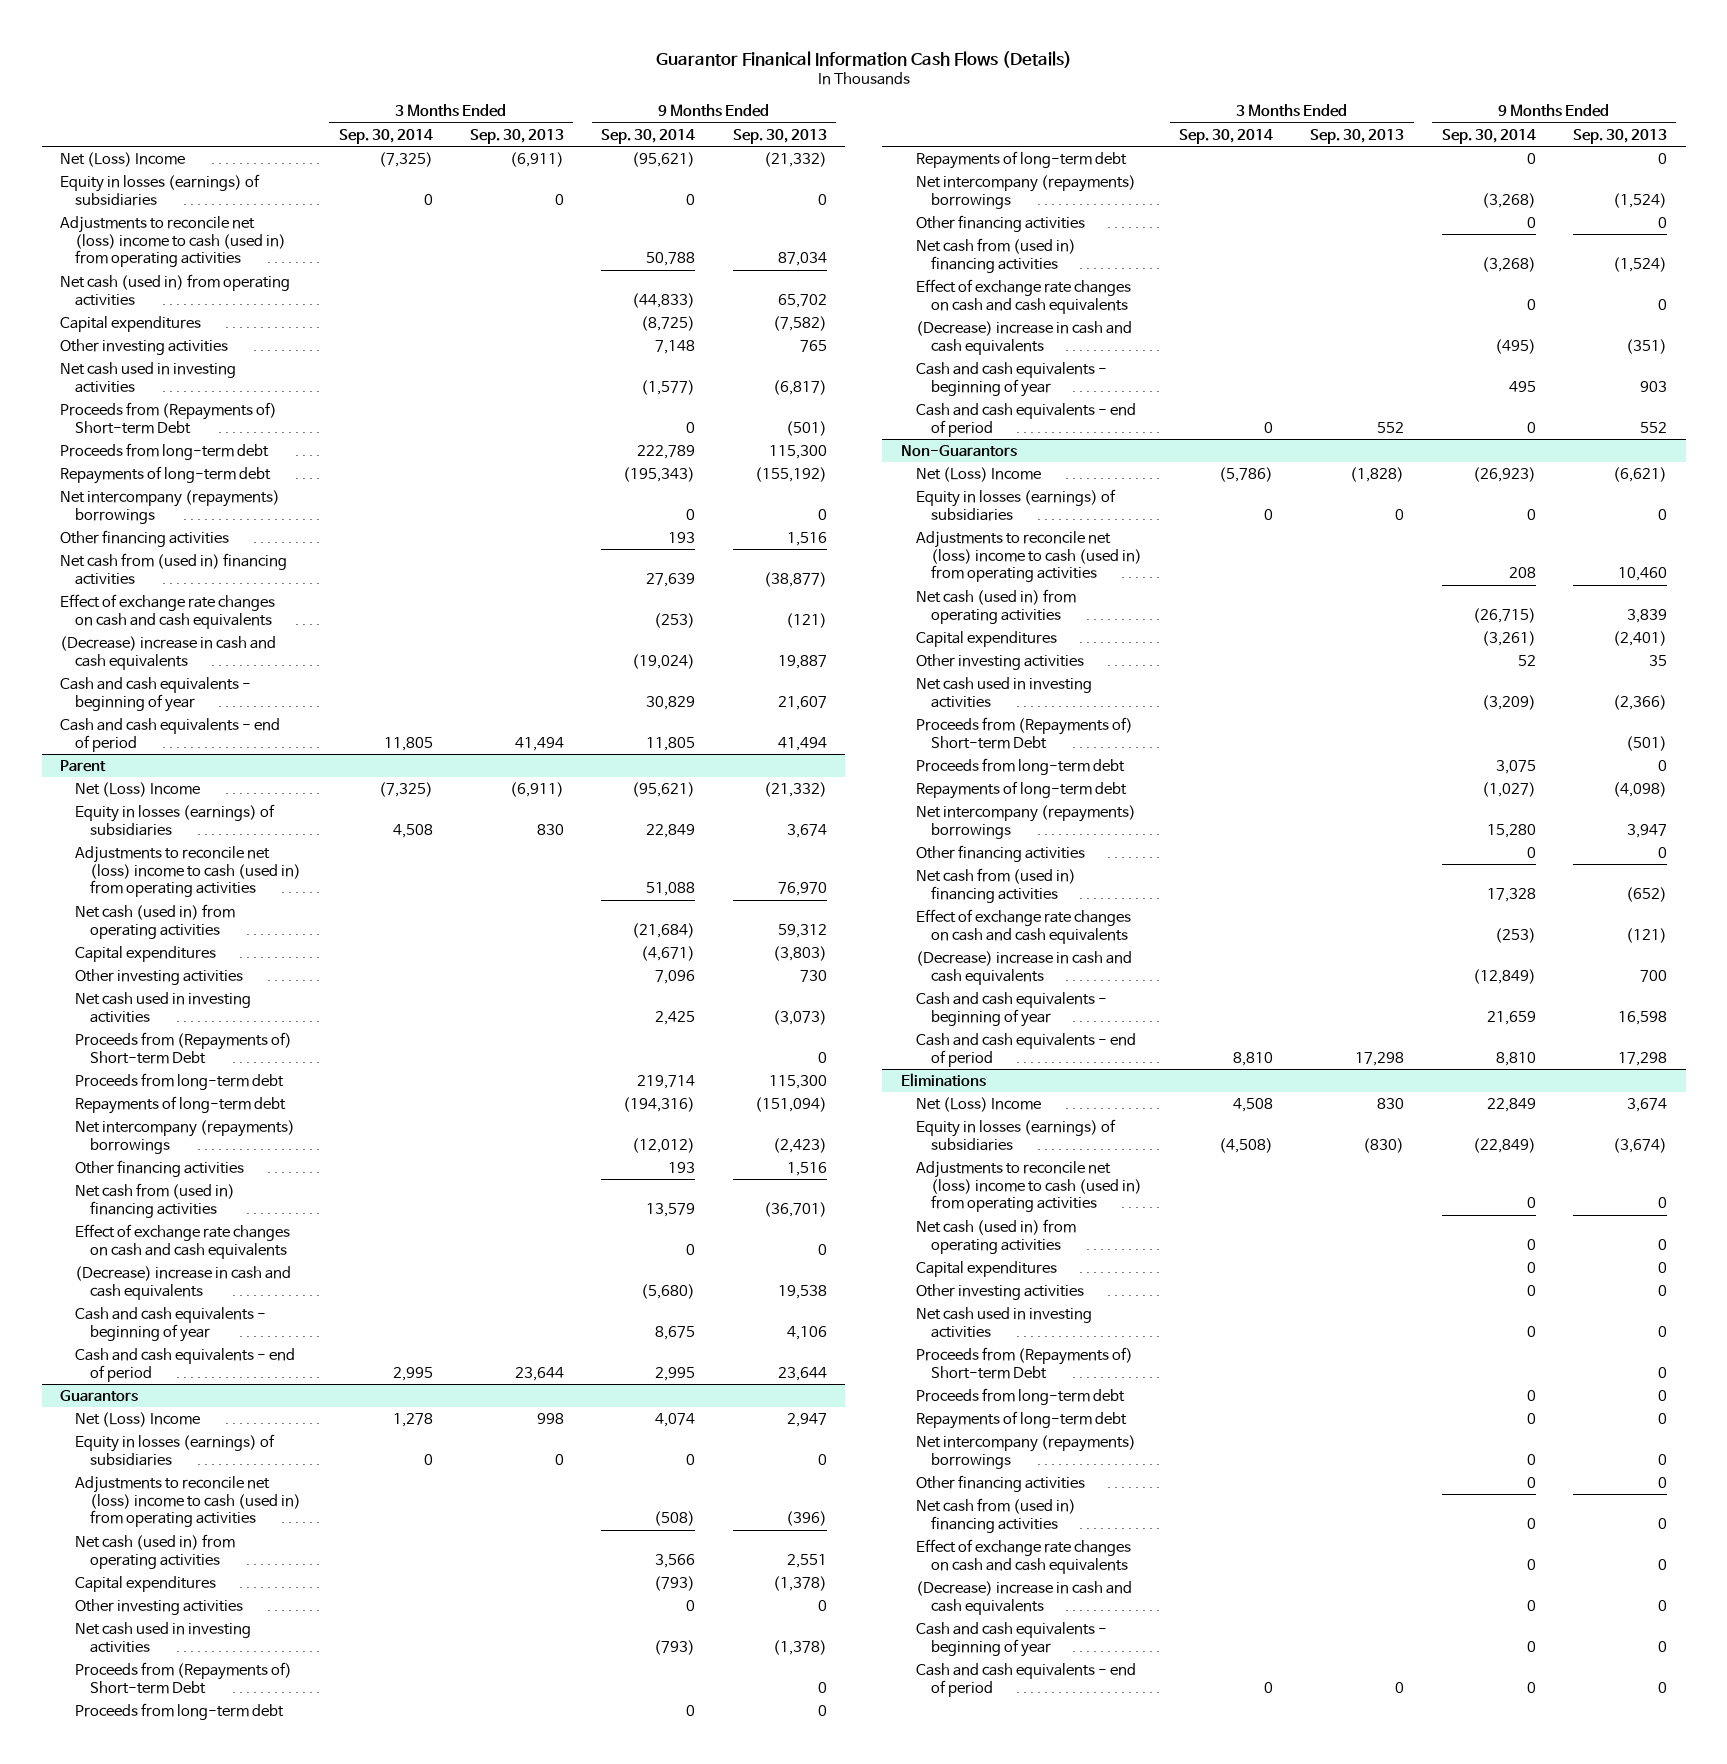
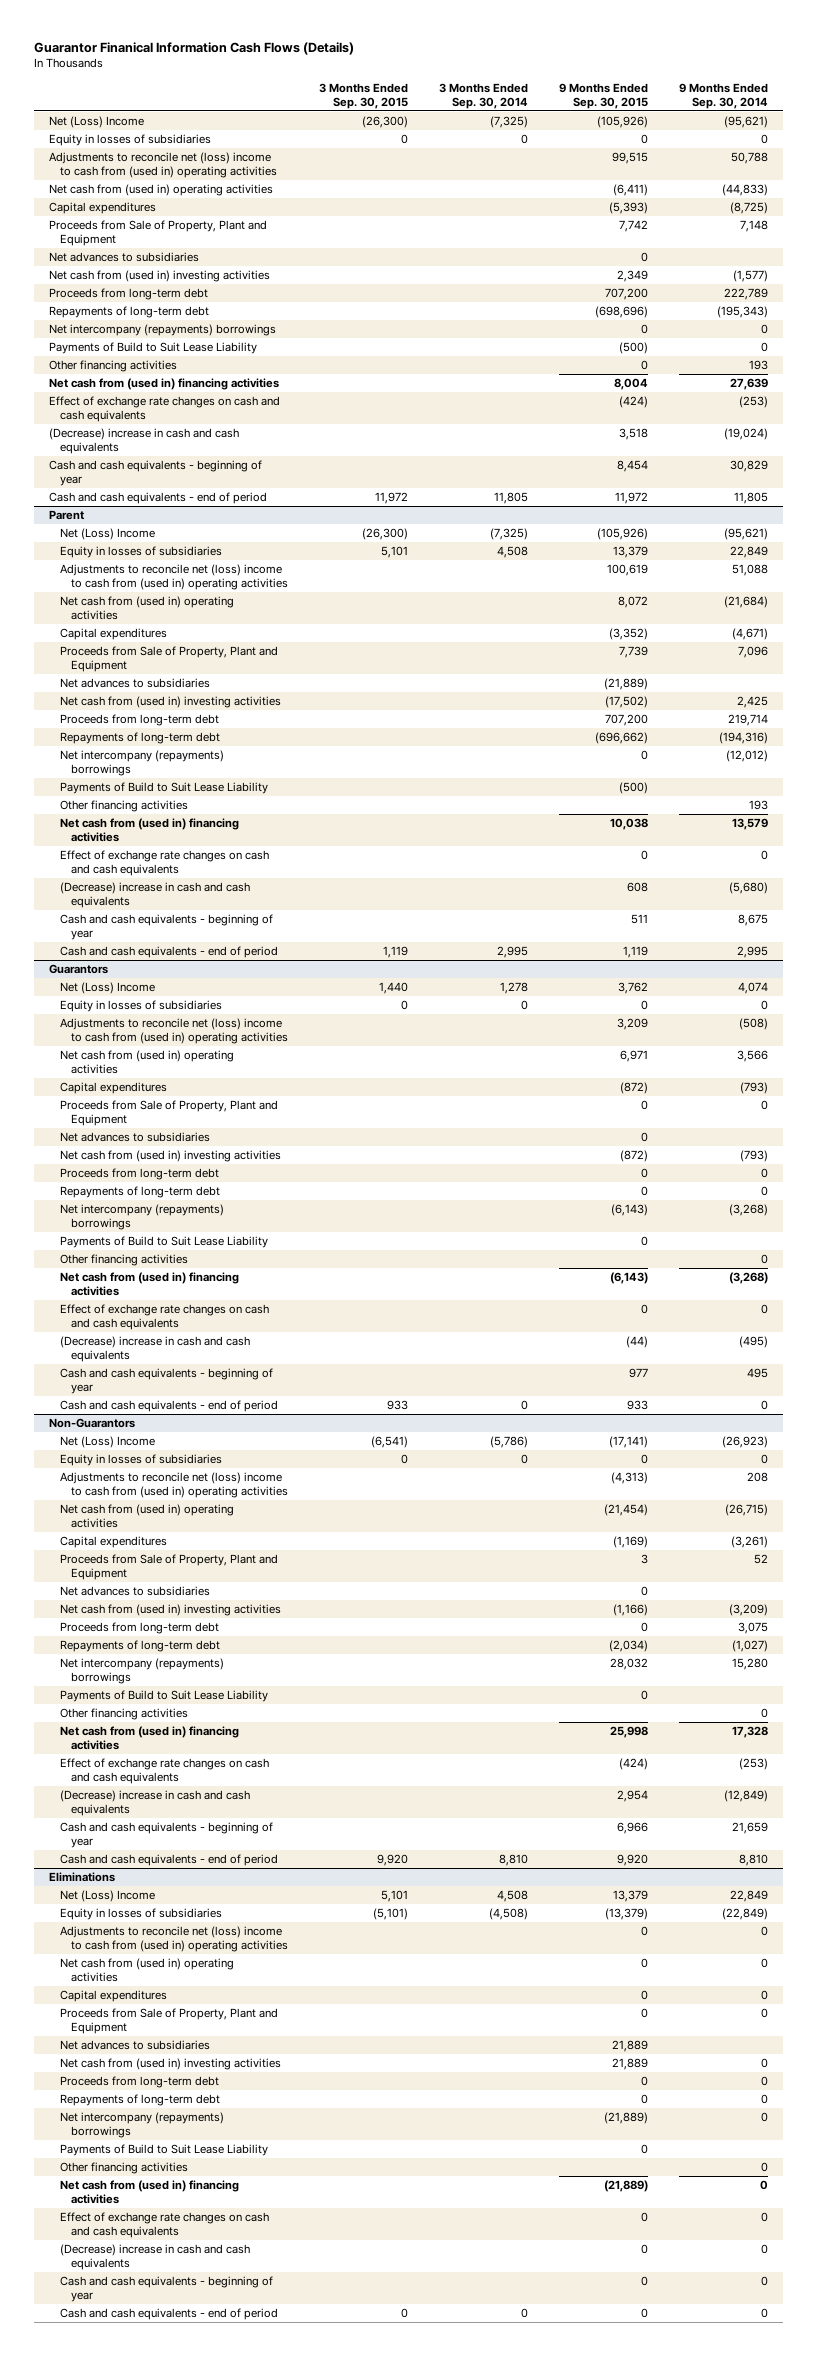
- | 3 Months Ended Sep. 30, 2014 | 3 Months Ended Sep. 30, 2013 | 9 Months Ended Sep. 30, 2014 | 9 Months Ended Sep. 30, 2013
+ | 3 Months Ended Sep. 30, 2015 | 3 Months Ended Sep. 30, 2014 | 9 Months Ended Sep. 30, 2015 | 9 Months Ended Sep. 30, 2014
- Equity in losses (earnings) of subsidiaries | 0 | 0 | 0 | 0
- Adjustments to reconcile net (loss) income to cash (used in) from operating activities | | | 50,788 | 87,034
- Net cash (used in) from operating activities | | | (44,833) | 65,702
+ Equity in losses of subsidiaries | 0 | 0 | 0 | 0
+ Adjustments to reconcile net (loss) income to cash from (used in) operating activities | | | 99,515 | 50,788
+ Net cash from (used in) operating activities | | | (6,411) | (44,833)
- Other investing activities | | | 7,148 | 765
- Net cash used in investing activities | | | (1,577) | (6,817)
- Proceeds from (Repayments of) Short-term Debt | | | 0 | (501)
+ Proceeds from Sale of Property, Plant and Equipment | | | 7,742 | 7,148
+ Net advances to subsidiaries | | | 0 |
+ Net cash from (used in) investing activities | | | 2,349 | (1,577)
+ Payments of Build to Suit Lease Liability | | | (500) | 0
@ Parent
- Equity in losses (earnings) of subsidiaries | 4,508 | 830 | 22,849 | 3,674
- Adjustments to reconcile net (loss) income to cash (used in) from operating activities | | | 51,088 | 76,970
- Net cash (used in) from operating activities | | | (21,684) | 59,312
+ Equity in losses of subsidiaries | 5,101 | 4,508 | 13,379 | 22,849
+ Adjustments to reconcile net (loss) income to cash from (used in) operating activities | | | 100,619 | 51,088
+ Net cash from (used in) operating activities | | | 8,072 | (21,684)
- Other investing activities | | | 7,096 | 730
- Net cash used in investing activities | | | 2,425 | (3,073)
- Proceeds from (Repayments of) Short-term Debt | | | | 0
+ Proceeds from Sale of Property, Plant and Equipment | | | 7,739 | 7,096
+ Net advances to subsidiaries | | | (21,889) |
+ Net cash from (used in) investing activities | | | (17,502) | 2,425
+ Payments of Build to Suit Lease Liability | | | (500) |
@ Guarantors
- Equity in losses (earnings) of subsidiaries | 0 | 0 | 0 | 0
- Adjustments to reconcile net (loss) income to cash (used in) from operating activities | | | (508) | (396)
- Net cash (used in) from operating activities | | | 3,566 | 2,551
+ Equity in losses of subsidiaries | 0 | 0 | 0 | 0
+ Adjustments to reconcile net (loss) income to cash from (used in) operating activities | | | 3,209 | (508)
+ Net cash from (used in) operating activities | | | 6,971 | 3,566
- Other investing activities | | | 0 | 0
- Net cash used in investing activities | | | (793) | (1,378)
- Proceeds from (Repayments of) Short-term Debt | | | | 0
+ Proceeds from Sale of Property, Plant and Equipment | | | 0 | 0
+ Net advances to subsidiaries | | | 0 |
+ Net cash from (used in) investing activities | | | (872) | (793)
+ Payments of Build to Suit Lease Liability | | | 0 |
@ Non-Guarantors
- Equity in losses (earnings) of subsidiaries | 0 | 0 | 0 | 0
- Adjustments to reconcile net (loss) income to cash (used in) from operating activities | | | 208 | 10,460
- Net cash (used in) from operating activities | | | (26,715) | 3,839
+ Equity in losses of subsidiaries | 0 | 0 | 0 | 0
+ Adjustments to reconcile net (loss) income to cash from (used in) operating activities | | | (4,313) | 208
+ Net cash from (used in) operating activities | | | (21,454) | (26,715)
- Other investing activities | | | 52 | 35
- Net cash used in investing activities | | | (3,209) | (2,366)
- Proceeds from (Repayments of) Short-term Debt | | | | (501)
+ Proceeds from Sale of Property, Plant and Equipment | | | 3 | 52
+ Net advances to subsidiaries | | | 0 |
+ Net cash from (used in) investing activities | | | (1,166) | (3,209)
+ Payments of Build to Suit Lease Liability | | | 0 |
@ Eliminations
- Equity in losses (earnings) of subsidiaries | (4,508) | (830) | (22,849) | (3,674)
- Adjustments to reconcile net (loss) income to cash (used in) from operating activities | | | 0 | 0
- Net cash (used in) from operating activities | | | 0 | 0
+ Equity in losses of subsidiaries | (5,101) | (4,508) | (13,379) | (22,849)
+ Adjustments to reconcile net (loss) income to cash from (used in) operating activities | | | 0 | 0
+ Net cash from (used in) operating activities | | | 0 | 0
- Other investing activities | | | 0 | 0
- Net cash used in investing activities | | | 0 | 0
- Proceeds from (Repayments of) Short-term Debt | | | | 0
+ Proceeds from Sale of Property, Plant and Equipment | | | 0 | 0
+ Net advances to subsidiaries | | | 21,889 |
+ Net cash from (used in) investing activities | | | 21,889 | 0
+ Payments of Build to Suit Lease Liability | | | 0 |

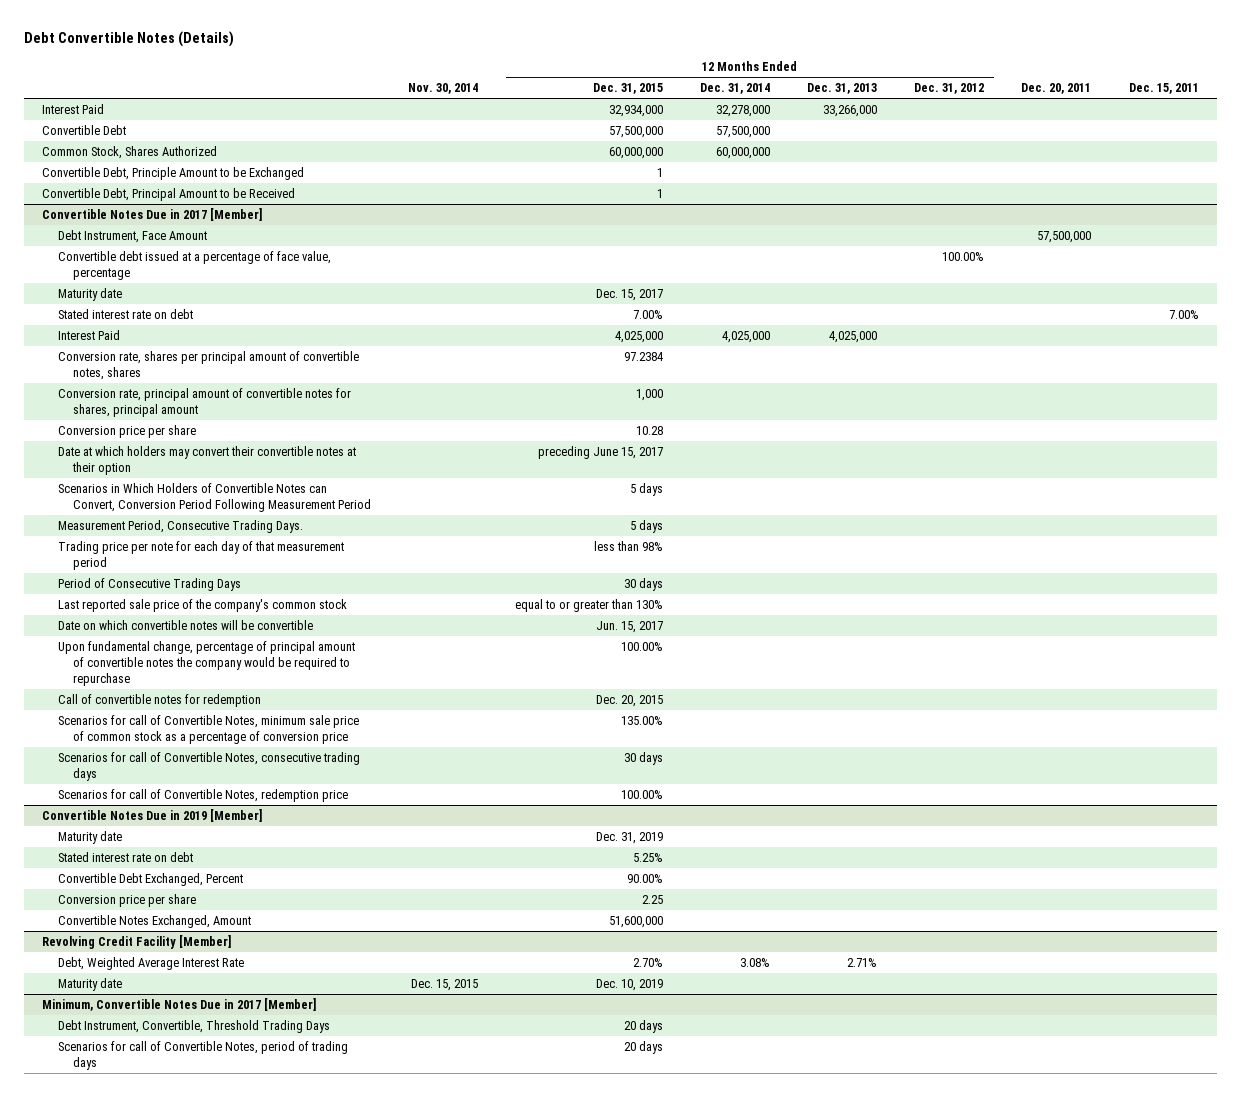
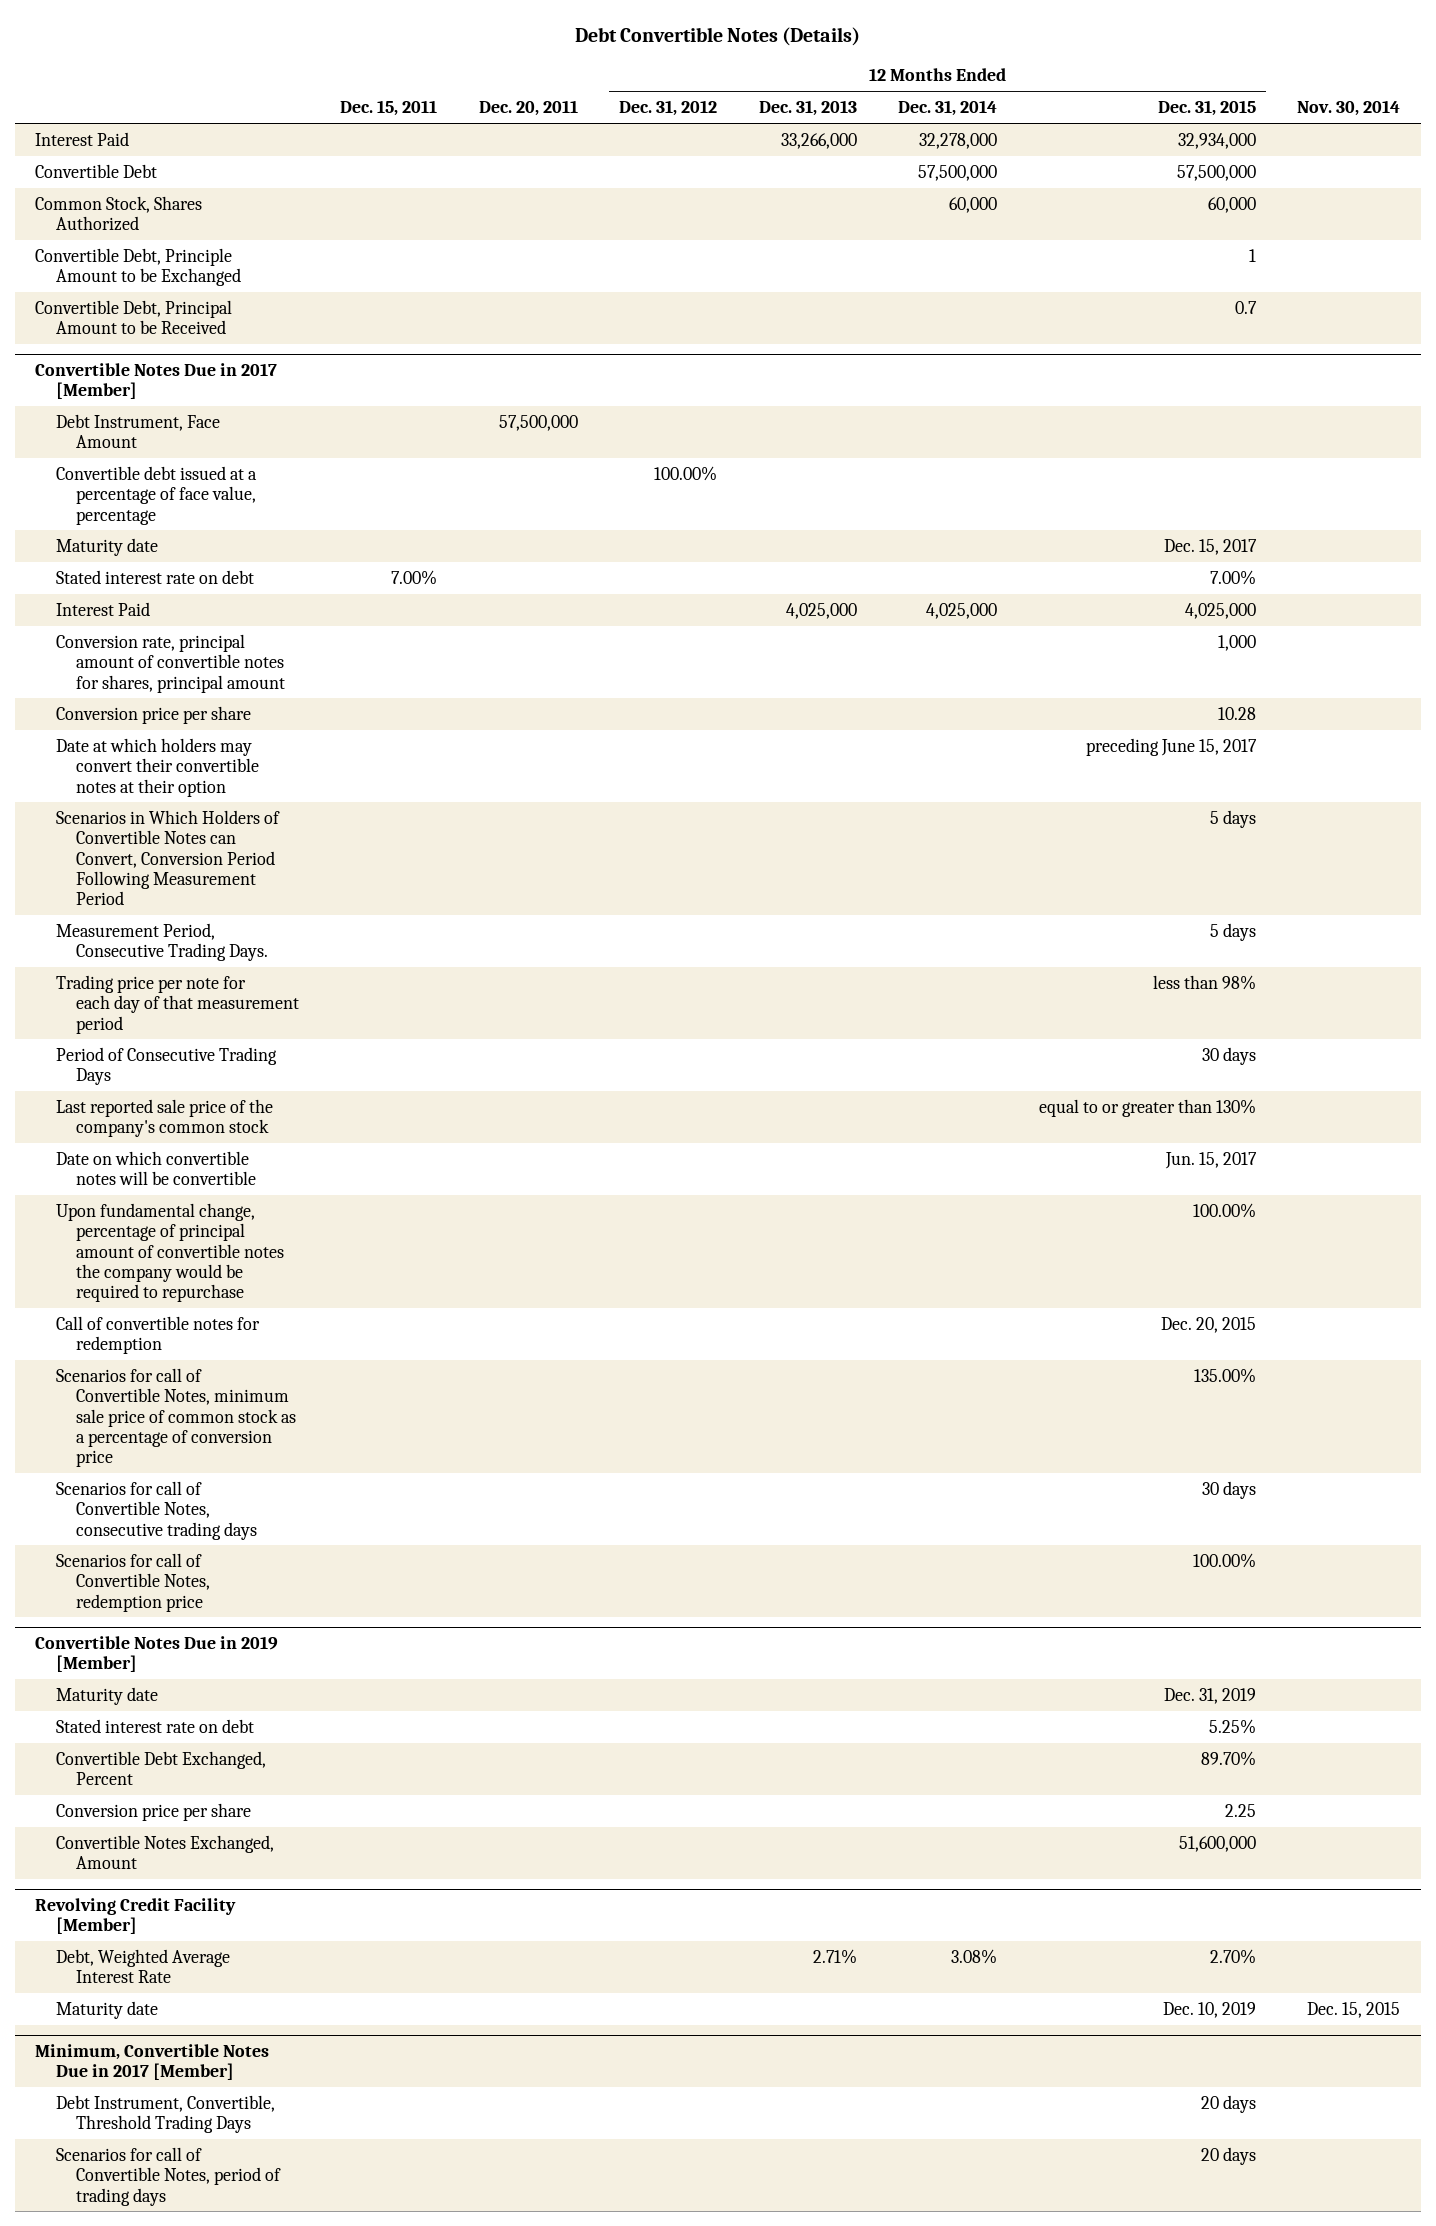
- | Nov. 30, 2014 | 12 Months Ended Dec. 31, 2015 | 12 Months Ended Dec. 31, 2014 | 12 Months Ended Dec. 31, 2013 | 12 Months Ended Dec. 31, 2012 | Dec. 20, 2011 | Dec. 15, 2011
+ | Dec. 15, 2011 | Dec. 20, 2011 | 12 Months Ended Dec. 31, 2012 | 12 Months Ended Dec. 31, 2013 | 12 Months Ended Dec. 31, 2014 | 12 Months Ended Dec. 31, 2015 | Nov. 30, 2014
- Common Stock, Shares Authorized | | 60,000,000 | 60,000,000 | | | |
+ Common Stock, Shares Authorized | | | | | 60,000 | 60,000 |
- Convertible Debt, Principal Amount to be Received | | 1 | | | | |
+ Convertible Debt, Principal Amount to be Received | | | | | | 0.7 |
@ Convertible Notes Due in 2017 [Member]
- Conversion rate, shares per principal amount of convertible notes, shares | | 97.2384 | | | | |
@ Convertible Notes Due in 2019 [Member]
- Convertible Debt Exchanged, Percent | | 90.00% | | | | |
+ Convertible Debt Exchanged, Percent | | | | | | 89.70% |

